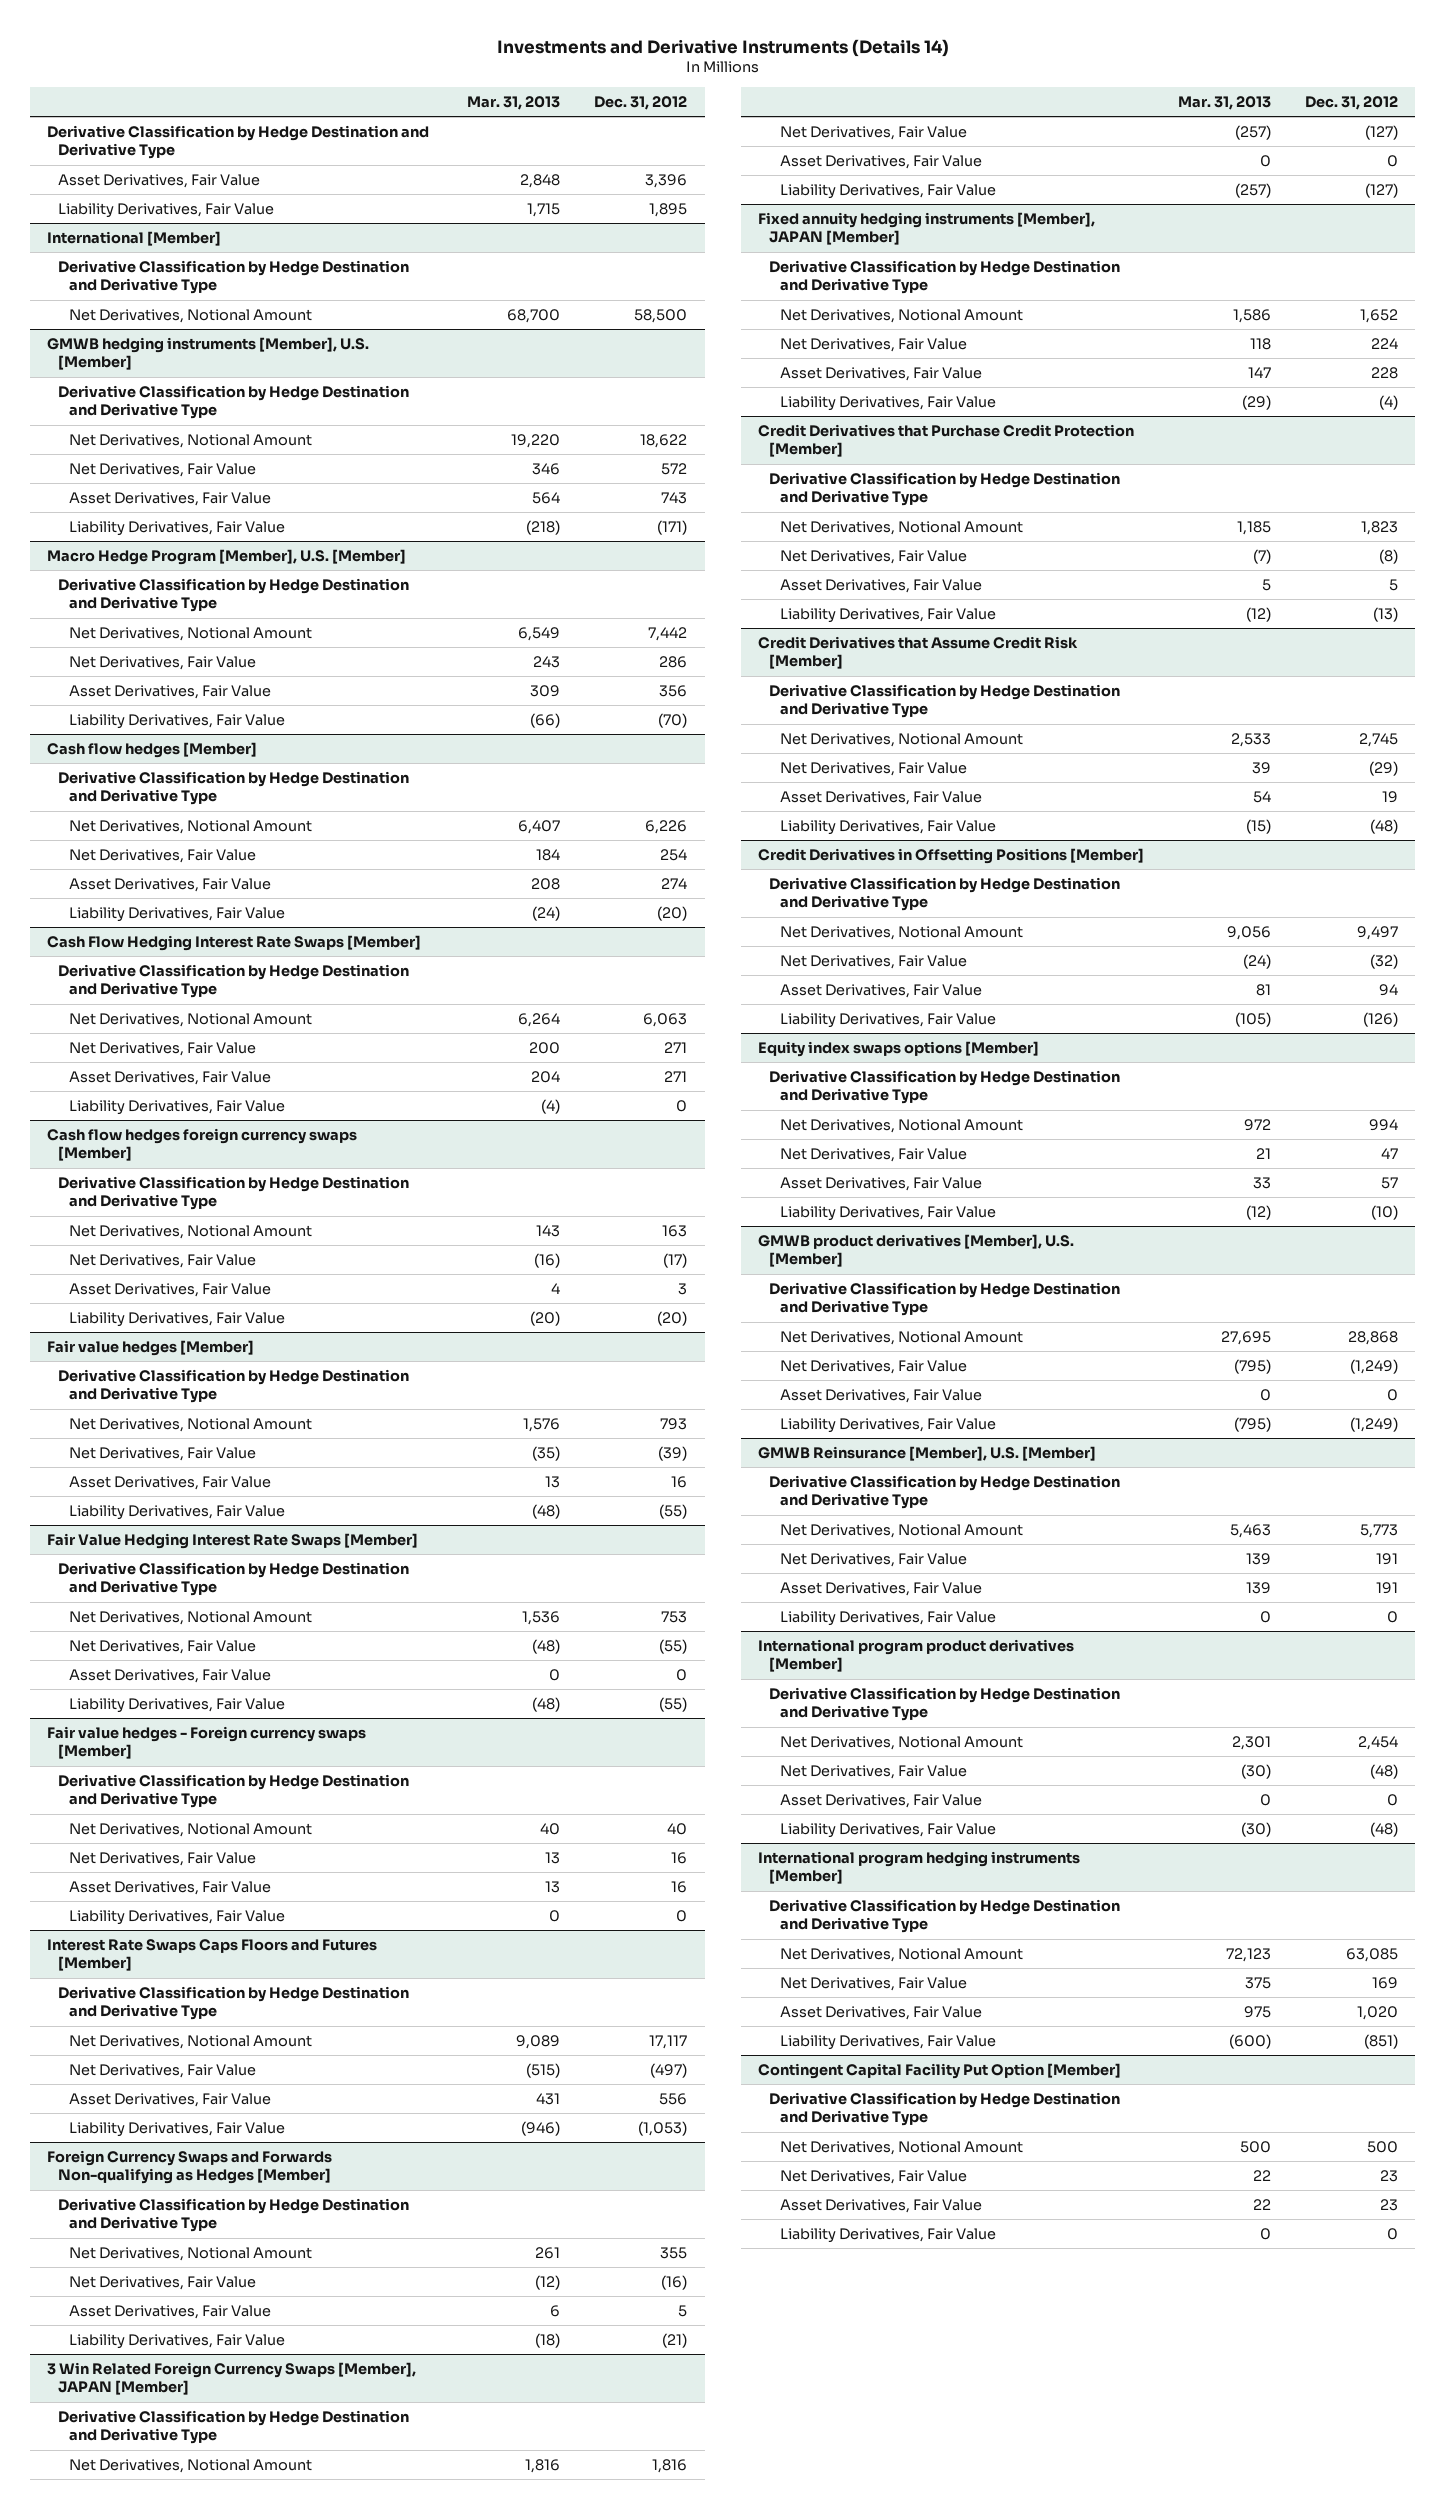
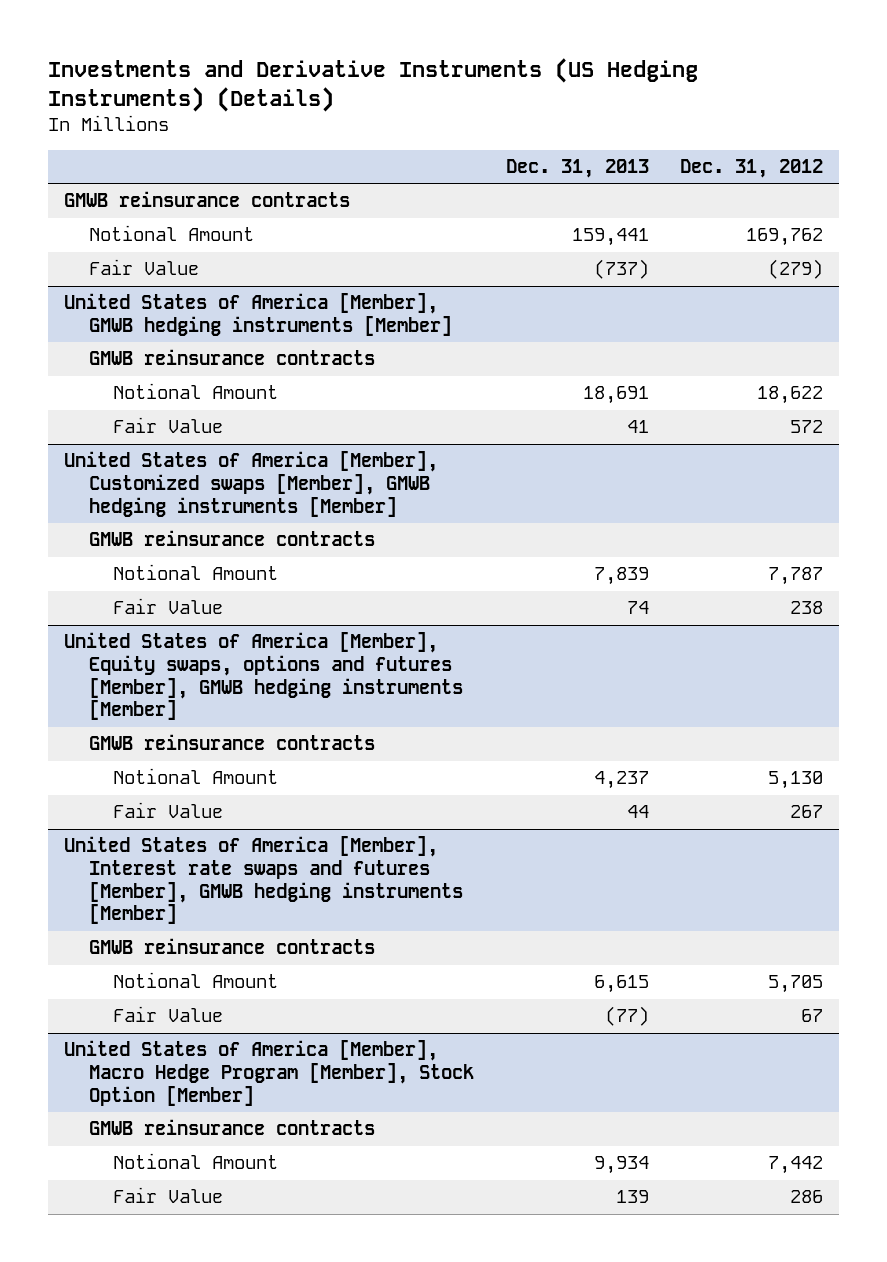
- Investments and Derivative Instruments (Details 14)
+ Investments and Derivative Instruments (US Hedging Instruments) (Details)
- | Mar. 31, 2013 | Dec. 31, 2012
+ | Dec. 31, 2013 | Dec. 31, 2012
- Derivative Classification by Hedge Destination and Derivative Type
- Asset Derivatives, Fair Value | 2,848 | 3,396
- Liability Derivatives, Fair Value | 1,715 | 1,895
- International [Member]
- Derivative Classification by Hedge Destination and Derivative Type
- Net Derivatives, Notional Amount | 68,700 | 58,500
- GMWB hedging instruments [Member], U.S. [Member]
- Derivative Classification by Hedge Destination and Derivative Type
- Net Derivatives, Notional Amount | 19,220 | 18,622
- Net Derivatives, Fair Value | 346 | 572
- Asset Derivatives, Fair Value | 564 | 743
- Liability Derivatives, Fair Value | (218) | (171)
- Macro Hedge Program [Member], U.S. [Member]
- Derivative Classification by Hedge Destination and Derivative Type
- Net Derivatives, Notional Amount | 6,549 | 7,442
- Net Derivatives, Fair Value | 243 | 286
- Asset Derivatives, Fair Value | 309 | 356
- Liability Derivatives, Fair Value | (66) | (70)
- Cash flow hedges [Member]
- Derivative Classification by Hedge Destination and Derivative Type
- Net Derivatives, Notional Amount | 6,407 | 6,226
- Net Derivatives, Fair Value | 184 | 254
- Asset Derivatives, Fair Value | 208 | 274
- Liability Derivatives, Fair Value | (24) | (20)
- Cash Flow Hedging Interest Rate Swaps [Member]
- Derivative Classification by Hedge Destination and Derivative Type
- Net Derivatives, Notional Amount | 6,264 | 6,063
- Net Derivatives, Fair Value | 200 | 271
- Asset Derivatives, Fair Value | 204 | 271
- Liability Derivatives, Fair Value | (4) | 0
- Cash flow hedges foreign currency swaps [Member]
- Derivative Classification by Hedge Destination and Derivative Type
- Net Derivatives, Notional Amount | 143 | 163
- Net Derivatives, Fair Value | (16) | (17)
- Asset Derivatives, Fair Value | 4 | 3
- Liability Derivatives, Fair Value | (20) | (20)
- Fair value hedges [Member]
- Derivative Classification by Hedge Destination and Derivative Type
- Net Derivatives, Notional Amount | 1,576 | 793
- Net Derivatives, Fair Value | (35) | (39)
- Asset Derivatives, Fair Value | 13 | 16
- Liability Derivatives, Fair Value | (48) | (55)
- Fair Value Hedging Interest Rate Swaps [Member]
- Derivative Classification by Hedge Destination and Derivative Type
- Net Derivatives, Notional Amount | 1,536 | 753
- Net Derivatives, Fair Value | (48) | (55)
- Asset Derivatives, Fair Value | 0 | 0
- Liability Derivatives, Fair Value | (48) | (55)
- Fair value hedges - Foreign currency swaps [Member]
- Derivative Classification by Hedge Destination and Derivative Type
- Net Derivatives, Notional Amount | 40 | 40
- Net Derivatives, Fair Value | 13 | 16
- Asset Derivatives, Fair Value | 13 | 16
- Liability Derivatives, Fair Value | 0 | 0
- Interest Rate Swaps Caps Floors and Futures [Member]
- Derivative Classification by Hedge Destination and Derivative Type
- Net Derivatives, Notional Amount | 9,089 | 17,117
- Net Derivatives, Fair Value | (515) | (497)
- Asset Derivatives, Fair Value | 431 | 556
- Liability Derivatives, Fair Value | (946) | (1,053)
- Foreign Currency Swaps and Forwards Non-qualifying as Hedges [Member]
- Derivative Classification by Hedge Destination and Derivative Type
- Net Derivatives, Notional Amount | 261 | 355
- Net Derivatives, Fair Value | (12) | (16)
- Asset Derivatives, Fair Value | 6 | 5
- Liability Derivatives, Fair Value | (18) | (21)
- 3 Win Related Foreign Currency Swaps [Member], JAPAN [Member]
- Derivative Classification by Hedge Destination and Derivative Type
- Net Derivatives, Notional Amount | 1,816 | 1,816
- Net Derivatives, Fair Value | (257) | (127)
- Asset Derivatives, Fair Value | 0 | 0
- Liability Derivatives, Fair Value | (257) | (127)
- Fixed annuity hedging instruments [Member], JAPAN [Member]
- Derivative Classification by Hedge Destination and Derivative Type
- Net Derivatives, Notional Amount | 1,586 | 1,652
- Net Derivatives, Fair Value | 118 | 224
- Asset Derivatives, Fair Value | 147 | 228
- Liability Derivatives, Fair Value | (29) | (4)
- Credit Derivatives that Purchase Credit Protection [Member]
- Derivative Classification by Hedge Destination and Derivative Type
- Net Derivatives, Notional Amount | 1,185 | 1,823
- Net Derivatives, Fair Value | (7) | (8)
- Asset Derivatives, Fair Value | 5 | 5
- Liability Derivatives, Fair Value | (12) | (13)
- Credit Derivatives that Assume Credit Risk [Member]
- Derivative Classification by Hedge Destination and Derivative Type
- Net Derivatives, Notional Amount | 2,533 | 2,745
- Net Derivatives, Fair Value | 39 | (29)
- Asset Derivatives, Fair Value | 54 | 19
- Liability Derivatives, Fair Value | (15) | (48)
- Credit Derivatives in Offsetting Positions [Member]
- Derivative Classification by Hedge Destination and Derivative Type
- Net Derivatives, Notional Amount | 9,056 | 9,497
- Net Derivatives, Fair Value | (24) | (32)
- Asset Derivatives, Fair Value | 81 | 94
- Liability Derivatives, Fair Value | (105) | (126)
- Equity index swaps options [Member]
- Derivative Classification by Hedge Destination and Derivative Type
- Net Derivatives, Notional Amount | 972 | 994
- Net Derivatives, Fair Value | 21 | 47
- Asset Derivatives, Fair Value | 33 | 57
- Liability Derivatives, Fair Value | (12) | (10)
- GMWB product derivatives [Member], U.S. [Member]
- Derivative Classification by Hedge Destination and Derivative Type
- Net Derivatives, Notional Amount | 27,695 | 28,868
- Net Derivatives, Fair Value | (795) | (1,249)
- Asset Derivatives, Fair Value | 0 | 0
- Liability Derivatives, Fair Value | (795) | (1,249)
- GMWB Reinsurance [Member], U.S. [Member]
- Derivative Classification by Hedge Destination and Derivative Type
- Net Derivatives, Notional Amount | 5,463 | 5,773
- Net Derivatives, Fair Value | 139 | 191
- Asset Derivatives, Fair Value | 139 | 191
- Liability Derivatives, Fair Value | 0 | 0
- International program product derivatives [Member]
- Derivative Classification by Hedge Destination and Derivative Type
- Net Derivatives, Notional Amount | 2,301 | 2,454
- Net Derivatives, Fair Value | (30) | (48)
- Asset Derivatives, Fair Value | 0 | 0
- Liability Derivatives, Fair Value | (30) | (48)
- International program hedging instruments [Member]
- Derivative Classification by Hedge Destination and Derivative Type
- Net Derivatives, Notional Amount | 72,123 | 63,085
- Net Derivatives, Fair Value | 375 | 169
- Asset Derivatives, Fair Value | 975 | 1,020
- Liability Derivatives, Fair Value | (600) | (851)
- Contingent Capital Facility Put Option [Member]
- Derivative Classification by Hedge Destination and Derivative Type
- Net Derivatives, Notional Amount | 500 | 500
- Net Derivatives, Fair Value | 22 | 23
- Asset Derivatives, Fair Value | 22 | 23
- Liability Derivatives, Fair Value | 0 | 0
+ GMWB reinsurance contracts
+ Notional Amount | 159,441 | 169,762
+ Fair Value | (737) | (279)
+ United States of America [Member], GMWB hedging instruments [Member]
+ GMWB reinsurance contracts
+ Notional Amount | 18,691 | 18,622
+ Fair Value | 41 | 572
+ United States of America [Member], Customized swaps [Member], GMWB hedging instruments [Member]
+ GMWB reinsurance contracts
+ Notional Amount | 7,839 | 7,787
+ Fair Value | 74 | 238
+ United States of America [Member], Equity swaps, options and futures [Member], GMWB hedging instruments [Member]
+ GMWB reinsurance contracts
+ Notional Amount | 4,237 | 5,130
+ Fair Value | 44 | 267
+ United States of America [Member], Interest rate swaps and futures [Member], GMWB hedging instruments [Member]
+ GMWB reinsurance contracts
+ Notional Amount | 6,615 | 5,705
+ Fair Value | (77) | 67
+ United States of America [Member], Macro Hedge Program [Member], Stock Option [Member]
+ GMWB reinsurance contracts
+ Notional Amount | 9,934 | 7,442
+ Fair Value | 139 | 286

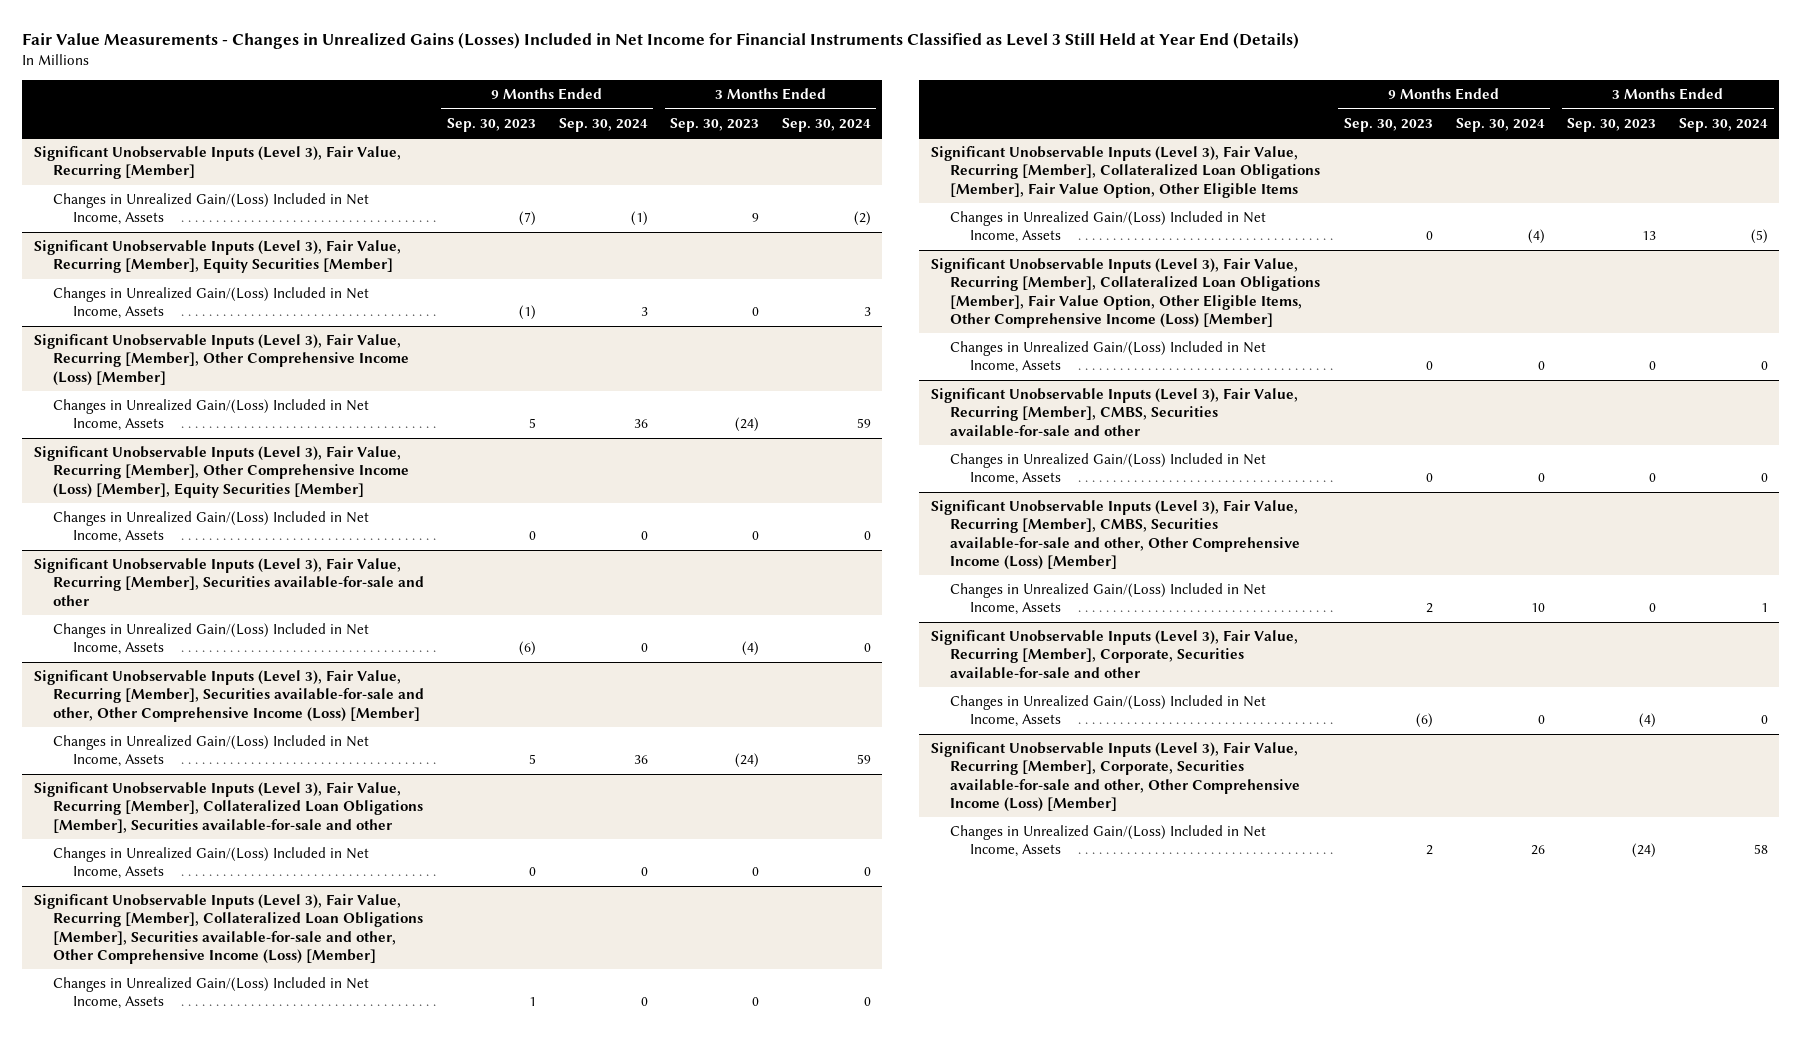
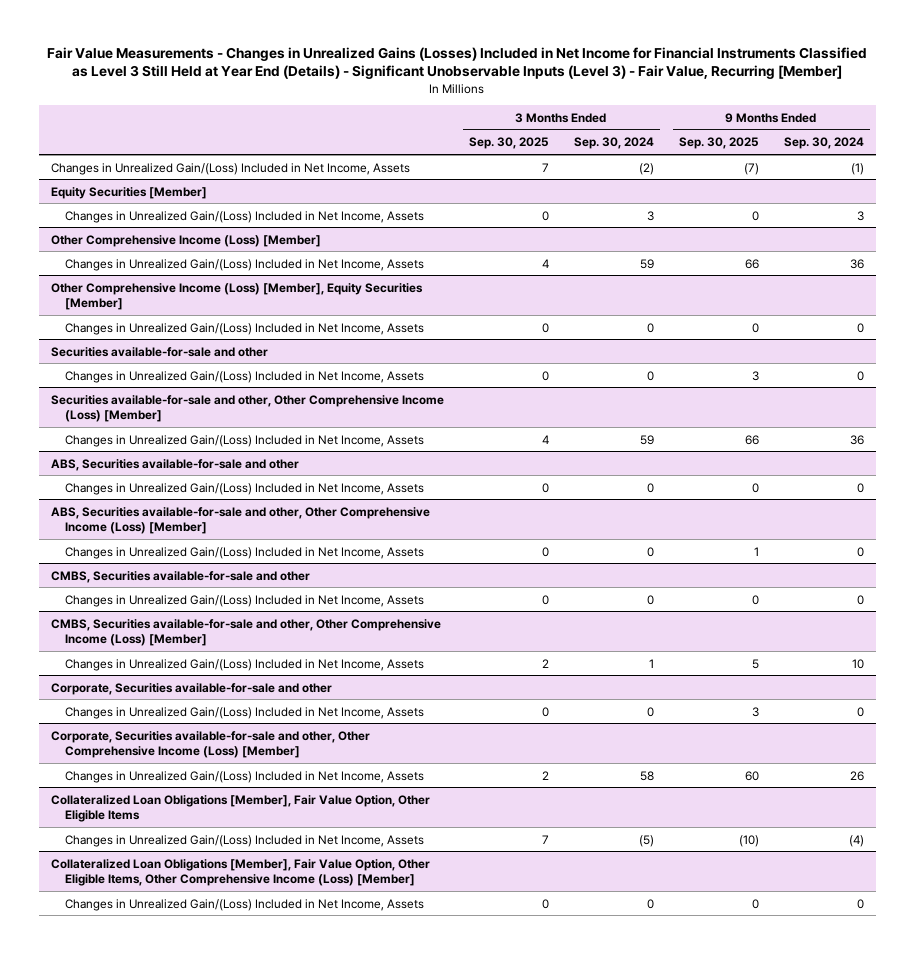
- Fair Value Measurements - Changes in Unrealized Gains (Losses) Included in Net Income for Financial Instruments Classified as Level 3 Still Held at Year End (Details)
+ Fair Value Measurements - Changes in Unrealized Gains (Losses) Included in Net Income for Financial Instruments Classified as Level 3 Still Held at Year End (Details) - Significant Unobservable Inputs (Level 3) - Fair Value, Recurring [Member]
- | 9 Months Ended Sep. 30, 2023 | 9 Months Ended Sep. 30, 2024 | 3 Months Ended Sep. 30, 2023 | 3 Months Ended Sep. 30, 2024
+ | 3 Months Ended Sep. 30, 2025 | 3 Months Ended Sep. 30, 2024 | 9 Months Ended Sep. 30, 2025 | 9 Months Ended Sep. 30, 2024
- Significant Unobservable Inputs (Level 3), Fair Value, Recurring [Member]
- Significant Unobservable Inputs (Level 3), Fair Value, Recurring [Member], Equity Securities [Member]
+ Equity Securities [Member]
- Significant Unobservable Inputs (Level 3), Fair Value, Recurring [Member], Other Comprehensive Income (Loss) [Member]
+ Other Comprehensive Income (Loss) [Member]
- Significant Unobservable Inputs (Level 3), Fair Value, Recurring [Member], Other Comprehensive Income (Loss) [Member], Equity Securities [Member]
+ Other Comprehensive Income (Loss) [Member], Equity Securities [Member]
- Significant Unobservable Inputs (Level 3), Fair Value, Recurring [Member], Securities available-for-sale and other
+ Securities available-for-sale and other
- Significant Unobservable Inputs (Level 3), Fair Value, Recurring [Member], Securities available-for-sale and other, Other Comprehensive Income (Loss) [Member]
+ Securities available-for-sale and other, Other Comprehensive Income (Loss) [Member]
- Significant Unobservable Inputs (Level 3), Fair Value, Recurring [Member], Collateralized Loan Obligations [Member], Securities available-for-sale and other
- Changes in Unrealized Gain/(Loss) Included in Net Income, Assets | 0 | 0 | 0 | 0
- Significant Unobservable Inputs (Level 3), Fair Value, Recurring [Member], Collateralized Loan Obligations [Member], Securities available-for-sale and other, Other Comprehensive Income (Loss) [Member]
+ ABS, Securities available-for-sale and other
- Significant Unobservable Inputs (Level 3), Fair Value, Recurring [Member], Collateralized Loan Obligations [Member], Fair Value Option, Other Eligible Items
- Changes in Unrealized Gain/(Loss) Included in Net Income, Assets | 0 | (4) | 13 | (5)
- Significant Unobservable Inputs (Level 3), Fair Value, Recurring [Member], Collateralized Loan Obligations [Member], Fair Value Option, Other Eligible Items, Other Comprehensive Income (Loss) [Member]
+ ABS, Securities available-for-sale and other, Other Comprehensive Income (Loss) [Member]
- Significant Unobservable Inputs (Level 3), Fair Value, Recurring [Member], CMBS, Securities available-for-sale and other
+ CMBS, Securities available-for-sale and other
- Significant Unobservable Inputs (Level 3), Fair Value, Recurring [Member], CMBS, Securities available-for-sale and other, Other Comprehensive Income (Loss) [Member]
+ CMBS, Securities available-for-sale and other, Other Comprehensive Income (Loss) [Member]
- Significant Unobservable Inputs (Level 3), Fair Value, Recurring [Member], Corporate, Securities available-for-sale and other
+ Corporate, Securities available-for-sale and other
- Significant Unobservable Inputs (Level 3), Fair Value, Recurring [Member], Corporate, Securities available-for-sale and other, Other Comprehensive Income (Loss) [Member]
+ Corporate, Securities available-for-sale and other, Other Comprehensive Income (Loss) [Member]
+ Collateralized Loan Obligations [Member], Fair Value Option, Other Eligible Items
+ Changes in Unrealized Gain/(Loss) Included in Net Income, Assets | 7 | (5) | (10) | (4)
+ Collateralized Loan Obligations [Member], Fair Value Option, Other Eligible Items, Other Comprehensive Income (Loss) [Member]
+ Changes in Unrealized Gain/(Loss) Included in Net Income, Assets | 0 | 0 | 0 | 0

